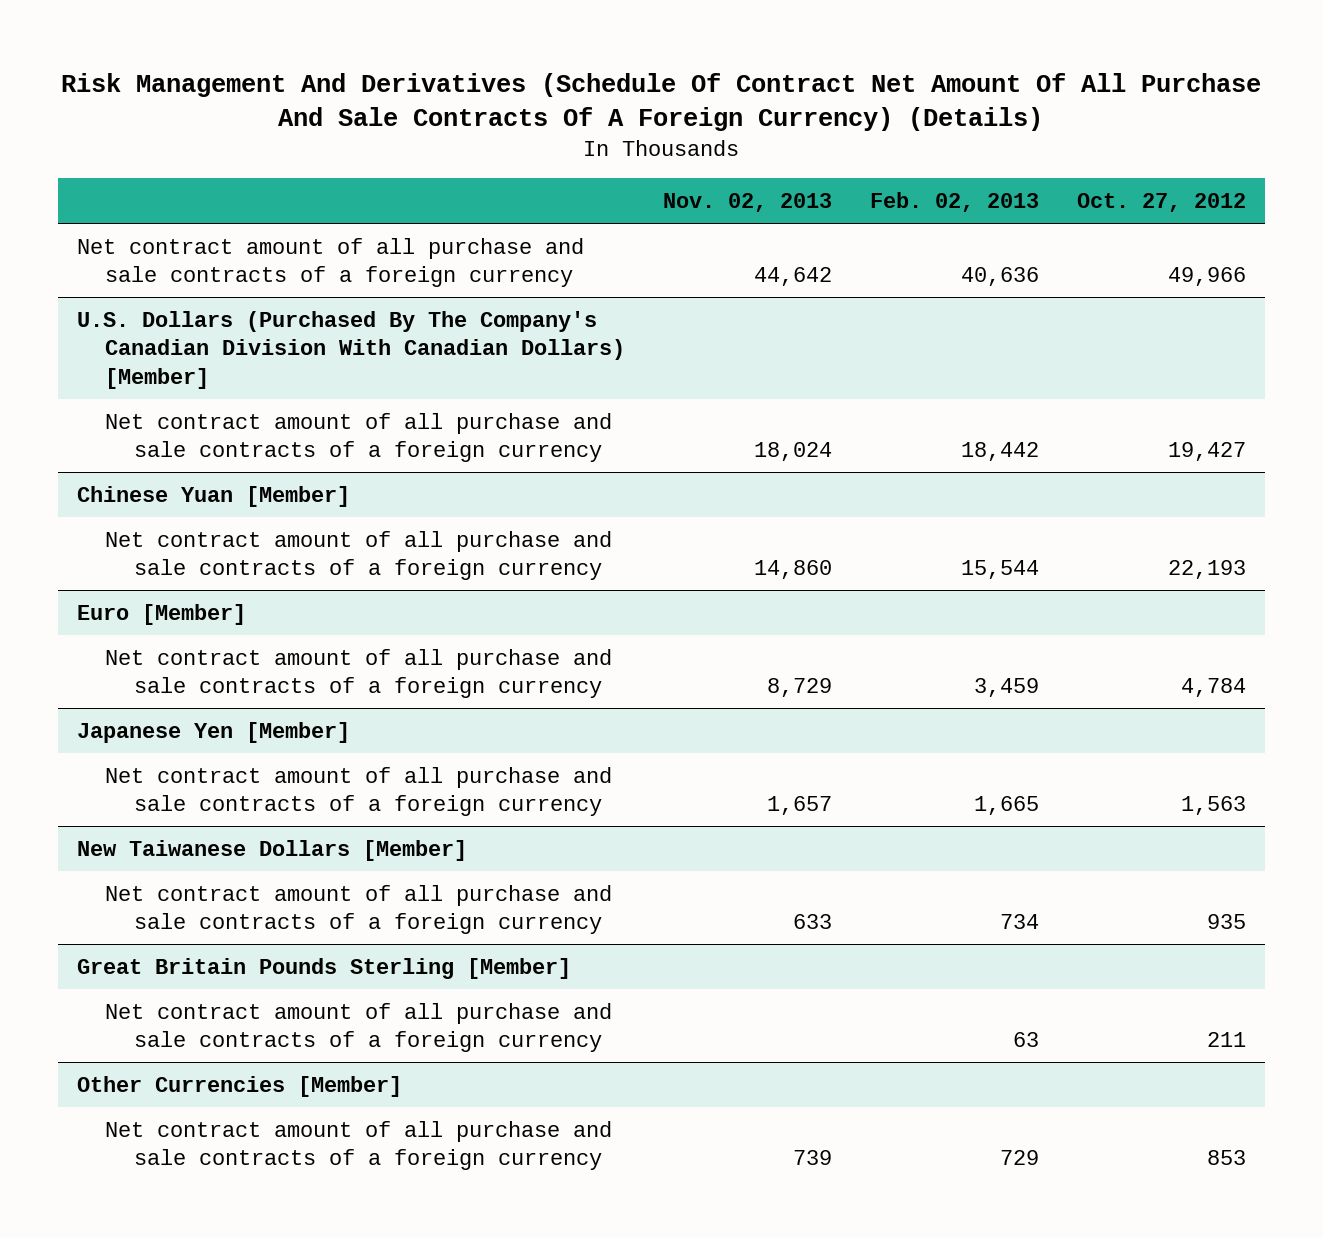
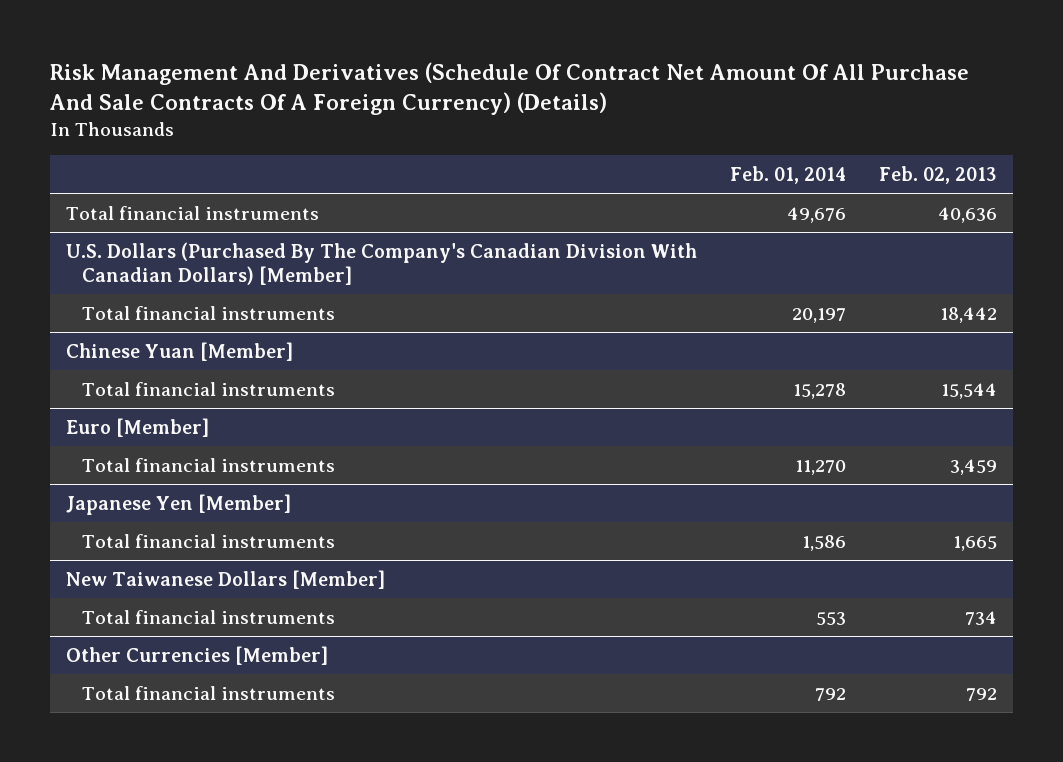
- | Nov. 02, 2013 | Feb. 02, 2013 | Oct. 27, 2012
+ | Feb. 01, 2014 | Feb. 02, 2013
- Net contract amount of all purchase and sale contracts of a foreign currency | 44,642 | 40,636 | 49,966
+ Total financial instruments | 49,676 | 40,636
@ U.S. Dollars (Purchased By The Company's Canadian Division With Canadian Dollars) [Member]
- Net contract amount of all purchase and sale contracts of a foreign currency | 18,024 | 18,442 | 19,427
+ Total financial instruments | 20,197 | 18,442
@ Chinese Yuan [Member]
- Net contract amount of all purchase and sale contracts of a foreign currency | 14,860 | 15,544 | 22,193
+ Total financial instruments | 15,278 | 15,544
@ Euro [Member]
- Net contract amount of all purchase and sale contracts of a foreign currency | 8,729 | 3,459 | 4,784
+ Total financial instruments | 11,270 | 3,459
@ Japanese Yen [Member]
- Net contract amount of all purchase and sale contracts of a foreign currency | 1,657 | 1,665 | 1,563
+ Total financial instruments | 1,586 | 1,665
@ New Taiwanese Dollars [Member]
- Net contract amount of all purchase and sale contracts of a foreign currency | 633 | 734 | 935
- Great Britain Pounds Sterling [Member]
- Net contract amount of all purchase and sale contracts of a foreign currency | | 63 | 211
@ New Taiwanese Dollars [Member]
+ Total financial instruments | 553 | 734
@ Other Currencies [Member]
- Net contract amount of all purchase and sale contracts of a foreign currency | 739 | 729 | 853
+ Total financial instruments | 792 | 792

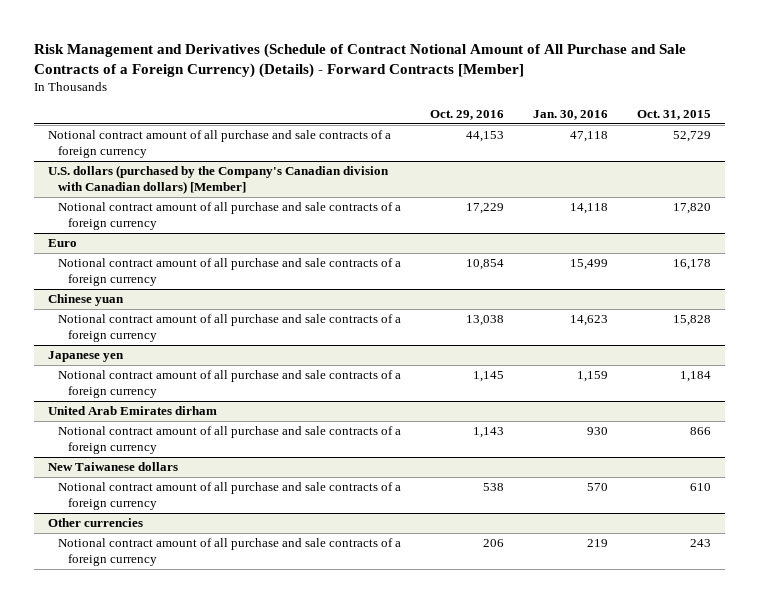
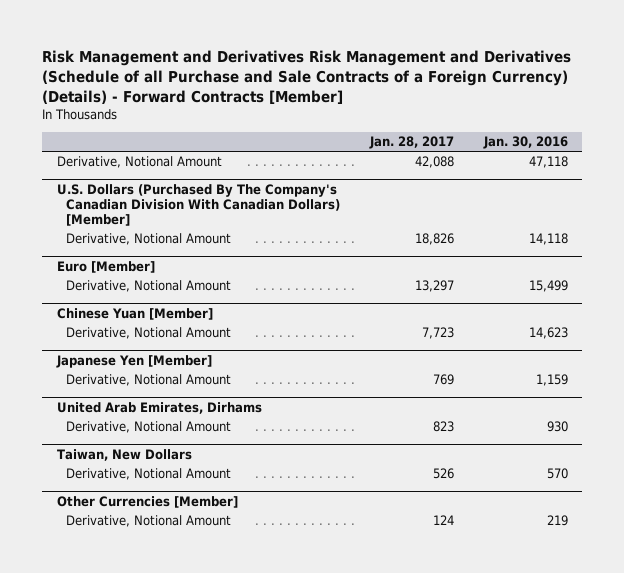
- Risk Management and Derivatives (Schedule of Contract Notional Amount of All Purchase and Sale Contracts of a Foreign Currency) (Details) - Forward Contracts [Member]
+ Risk Management and Derivatives Risk Management and Derivatives (Schedule of all Purchase and Sale Contracts of a Foreign Currency) (Details) - Forward Contracts [Member]
- | Oct. 29, 2016 | Jan. 30, 2016 | Oct. 31, 2015
+ | Jan. 28, 2017 | Jan. 30, 2016
- Notional contract amount of all purchase and sale contracts of a foreign currency | 44,153 | 47,118 | 52,729
- U.S. dollars (purchased by the Company's Canadian division with Canadian dollars) [Member]
- Notional contract amount of all purchase and sale contracts of a foreign currency | 17,229 | 14,118 | 17,820
- Euro
- Notional contract amount of all purchase and sale contracts of a foreign currency | 10,854 | 15,499 | 16,178
- Chinese yuan
- Notional contract amount of all purchase and sale contracts of a foreign currency | 13,038 | 14,623 | 15,828
- Japanese yen
- Notional contract amount of all purchase and sale contracts of a foreign currency | 1,145 | 1,159 | 1,184
- United Arab Emirates dirham
- Notional contract amount of all purchase and sale contracts of a foreign currency | 1,143 | 930 | 866
- New Taiwanese dollars
- Notional contract amount of all purchase and sale contracts of a foreign currency | 538 | 570 | 610
- Other currencies
- Notional contract amount of all purchase and sale contracts of a foreign currency | 206 | 219 | 243
+ Derivative, Notional Amount | 42,088 | 47,118
+ U.S. Dollars (Purchased By The Company's Canadian Division With Canadian Dollars) [Member]
+ Derivative, Notional Amount | 18,826 | 14,118
+ Euro [Member]
+ Derivative, Notional Amount | 13,297 | 15,499
+ Chinese Yuan [Member]
+ Derivative, Notional Amount | 7,723 | 14,623
+ Japanese Yen [Member]
+ Derivative, Notional Amount | 769 | 1,159
+ United Arab Emirates, Dirhams
+ Derivative, Notional Amount | 823 | 930
+ Taiwan, New Dollars
+ Derivative, Notional Amount | 526 | 570
+ Other Currencies [Member]
+ Derivative, Notional Amount | 124 | 219

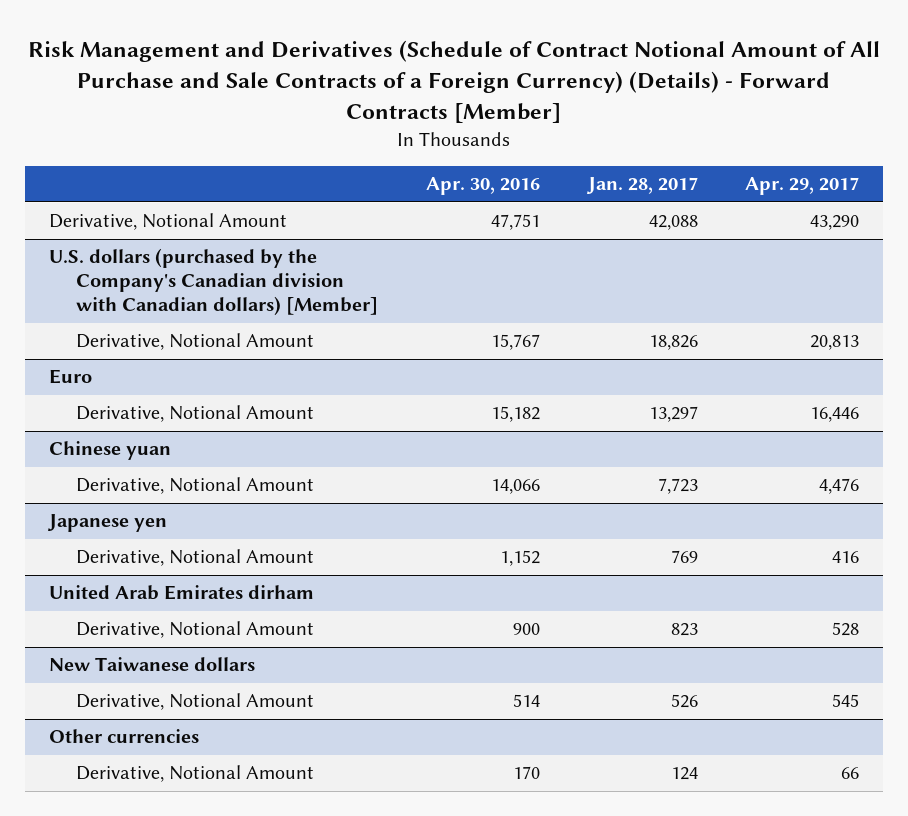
- Risk Management and Derivatives Risk Management and Derivatives (Schedule of all Purchase and Sale Contracts of a Foreign Currency) (Details) - Forward Contracts [Member]
+ Risk Management and Derivatives (Schedule of Contract Notional Amount of All Purchase and Sale Contracts of a Foreign Currency) (Details) - Forward Contracts [Member]
- | Jan. 28, 2017 | Jan. 30, 2016
+ | Apr. 30, 2016 | Jan. 28, 2017 | Apr. 29, 2017
- U.S. Dollars (Purchased By The Company's Canadian Division With Canadian Dollars) [Member]
+ U.S. dollars (purchased by the Company's Canadian division with Canadian dollars) [Member]
- Euro [Member]
+ Euro
- Chinese Yuan [Member]
+ Chinese yuan
- Japanese Yen [Member]
+ Japanese yen
- United Arab Emirates, Dirhams
+ United Arab Emirates dirham
- Taiwan, New Dollars
+ New Taiwanese dollars
- Other Currencies [Member]
+ Other currencies

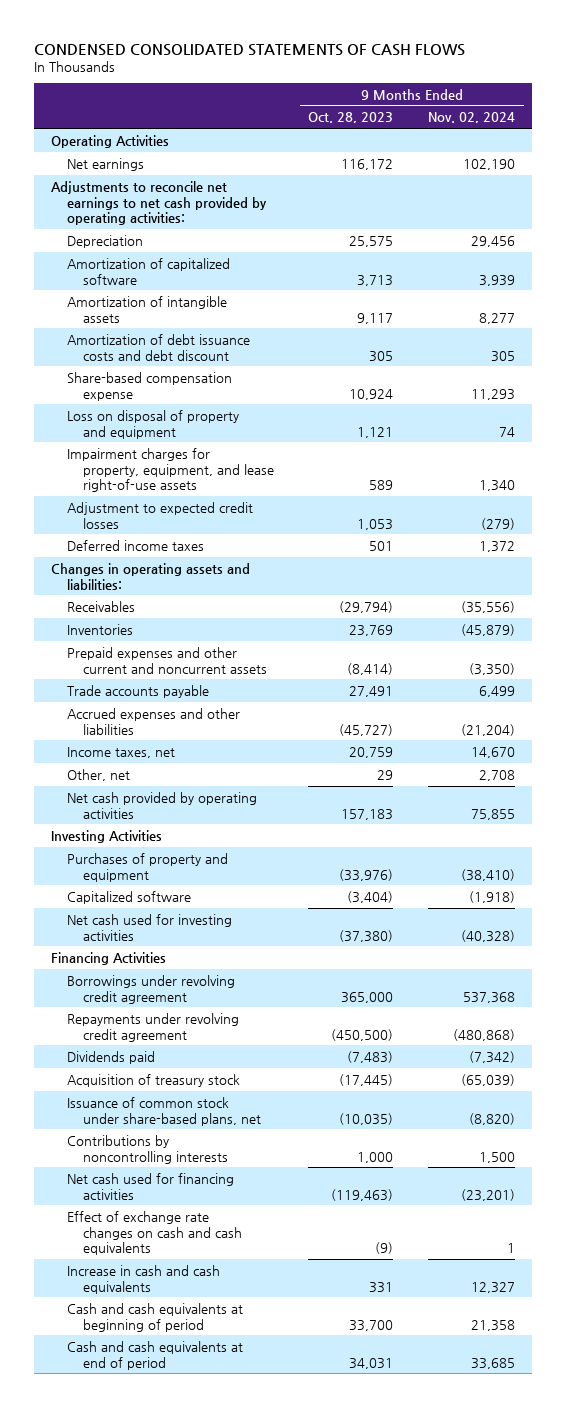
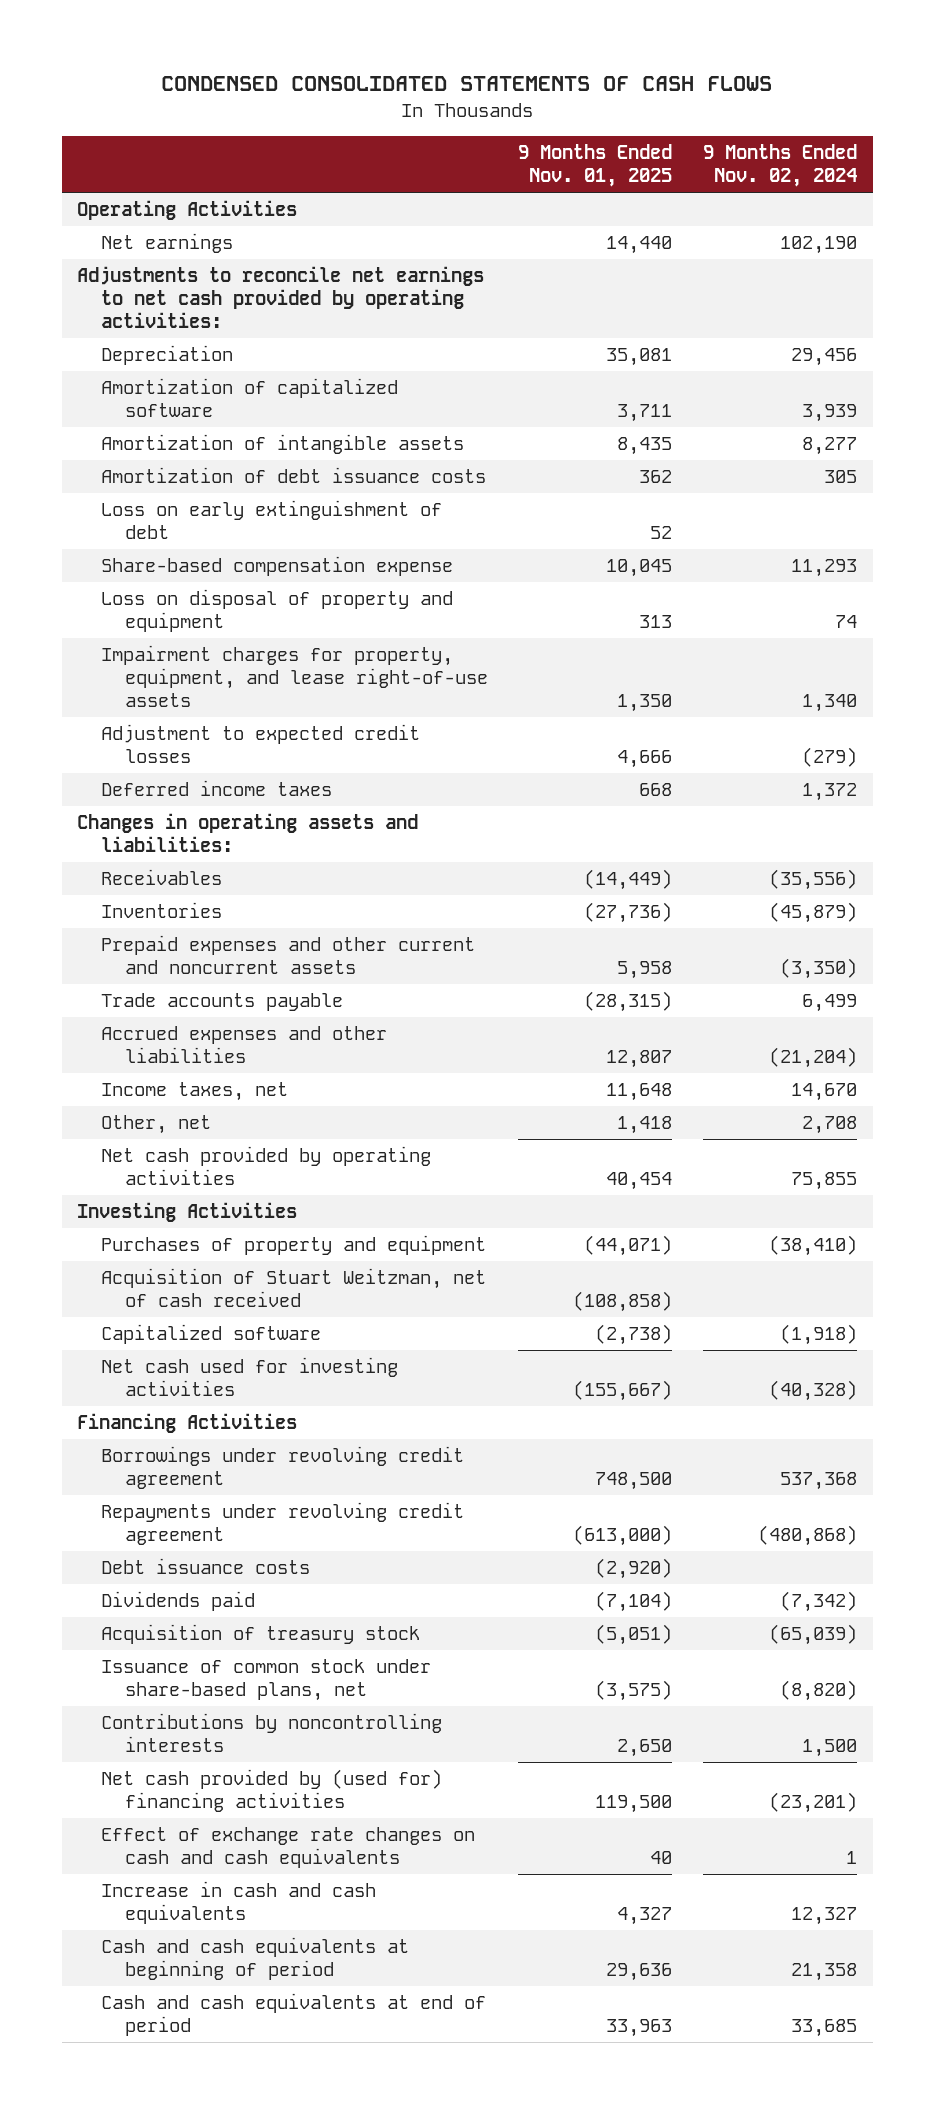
- | 9 Months Ended Oct. 28, 2023 | 9 Months Ended Nov. 02, 2024
+ | 9 Months Ended Nov. 01, 2025 | 9 Months Ended Nov. 02, 2024
- Amortization of debt issuance costs and debt discount | 305 | 305
+ Amortization of debt issuance costs | 362 | 305
+ Loss on early extinguishment of debt | 52 |
+ Acquisition of Stuart Weitzman, net of cash received | (108,858) |
+ Debt issuance costs | (2,920) |
- Net cash used for financing activities | (119,463) | (23,201)
+ Net cash provided by (used for) financing activities | 119,500 | (23,201)

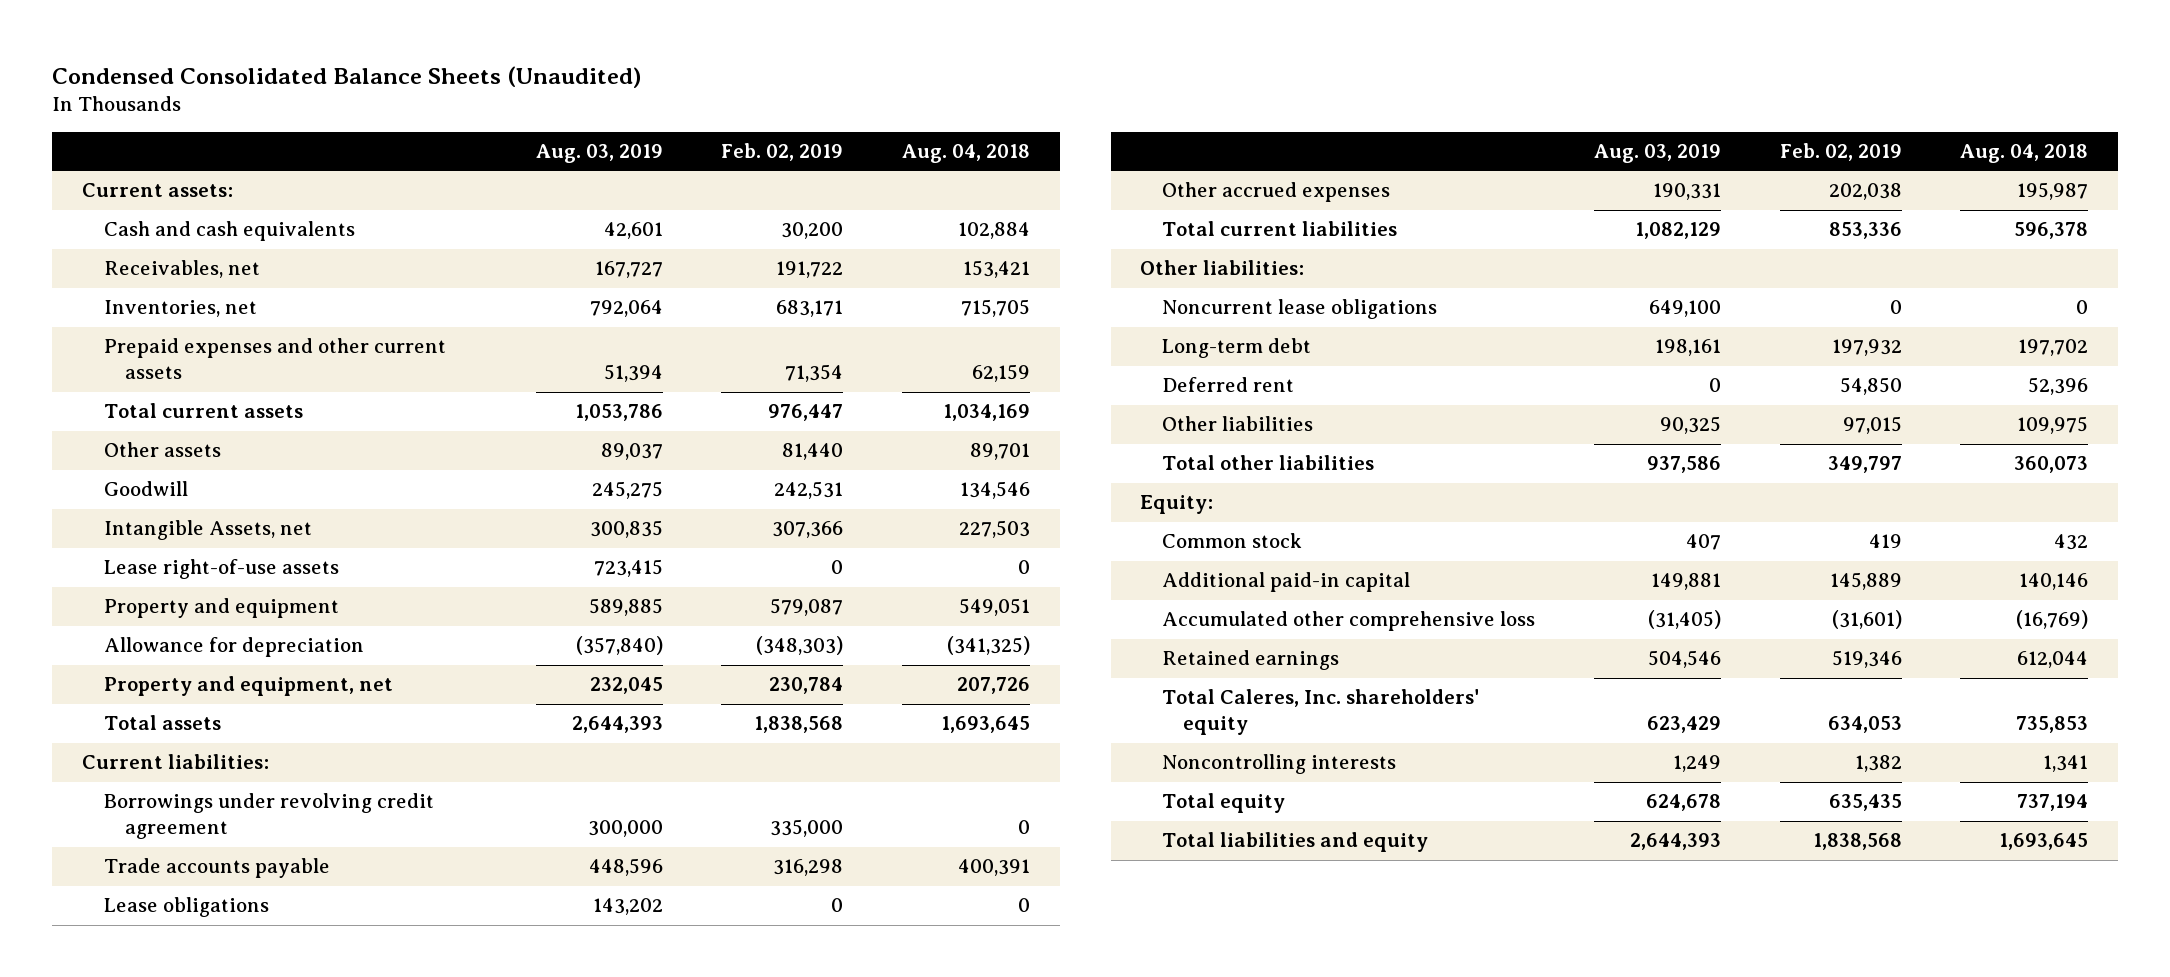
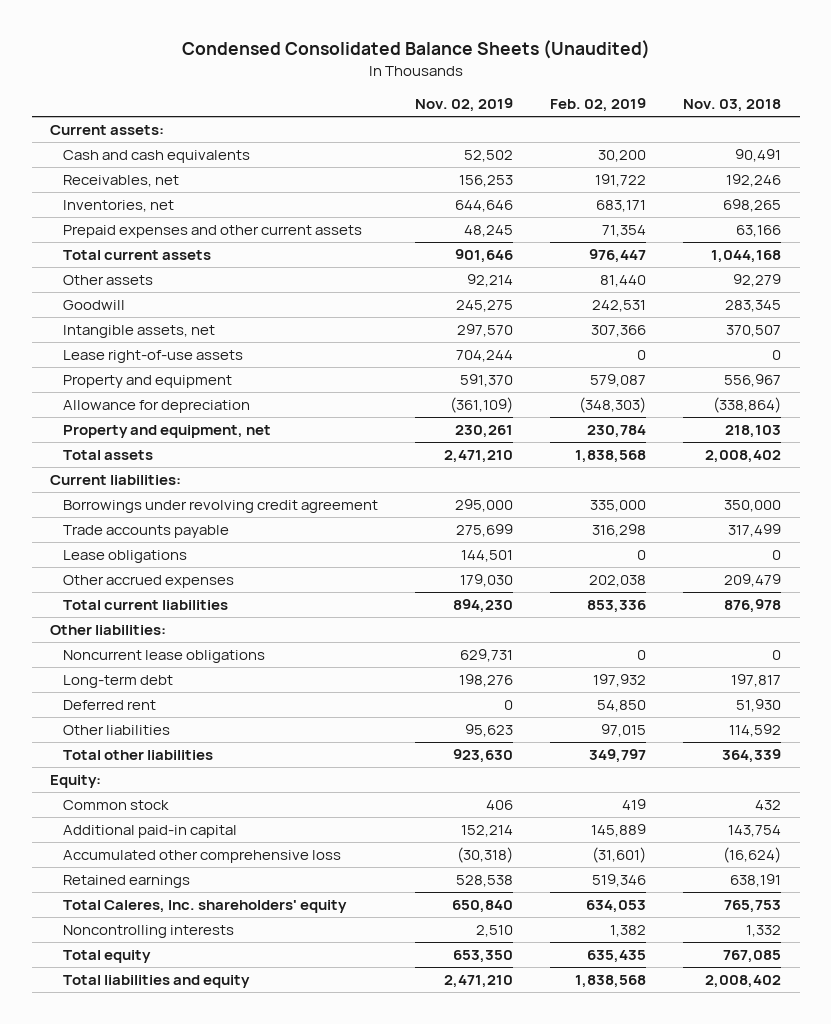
- | Aug. 03, 2019 | Feb. 02, 2019 | Aug. 04, 2018
+ | Nov. 02, 2019 | Feb. 02, 2019 | Nov. 03, 2018
- Intangible Assets, net | 300,835 | 307,366 | 227,503
+ Intangible assets, net | 297,570 | 307,366 | 370,507

